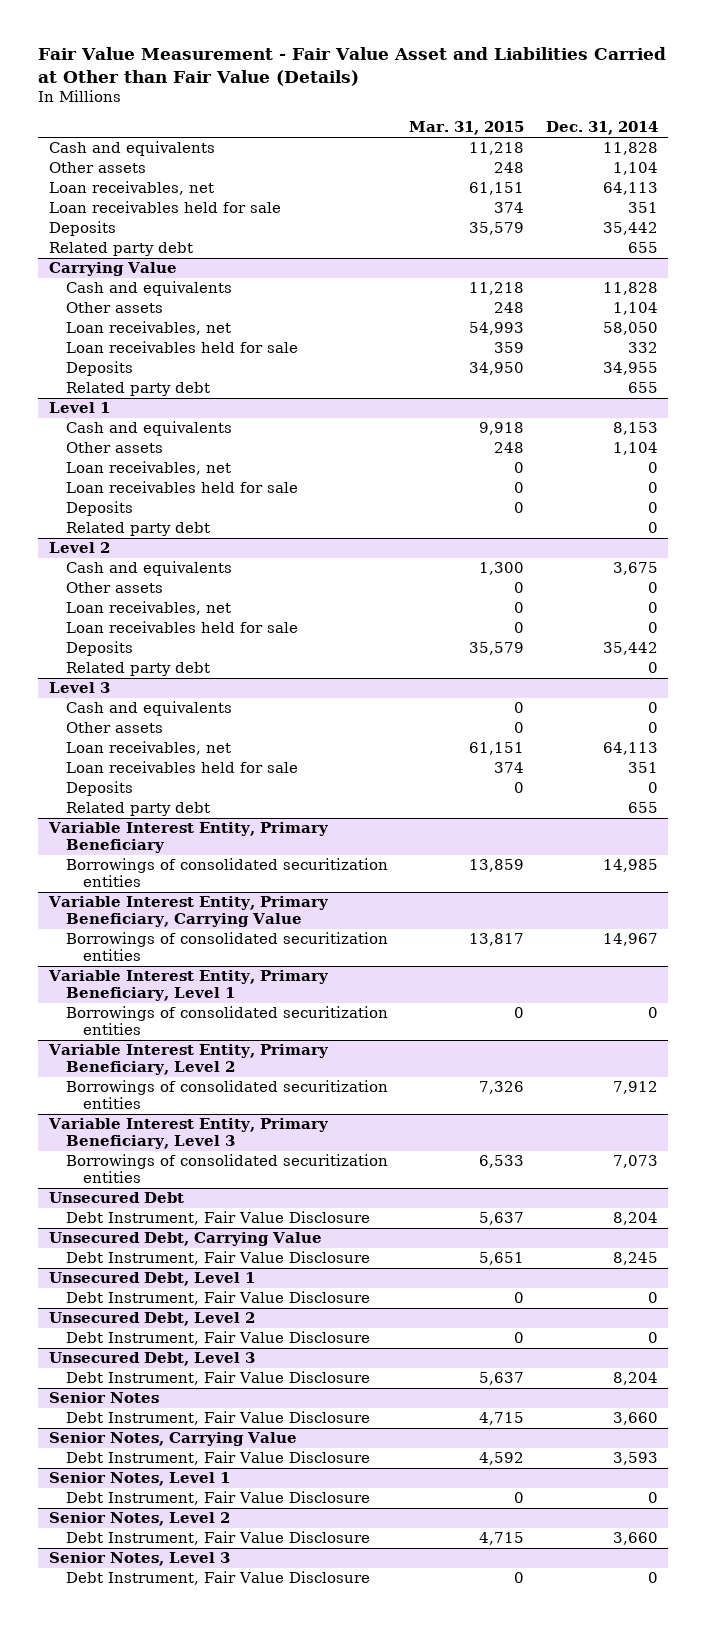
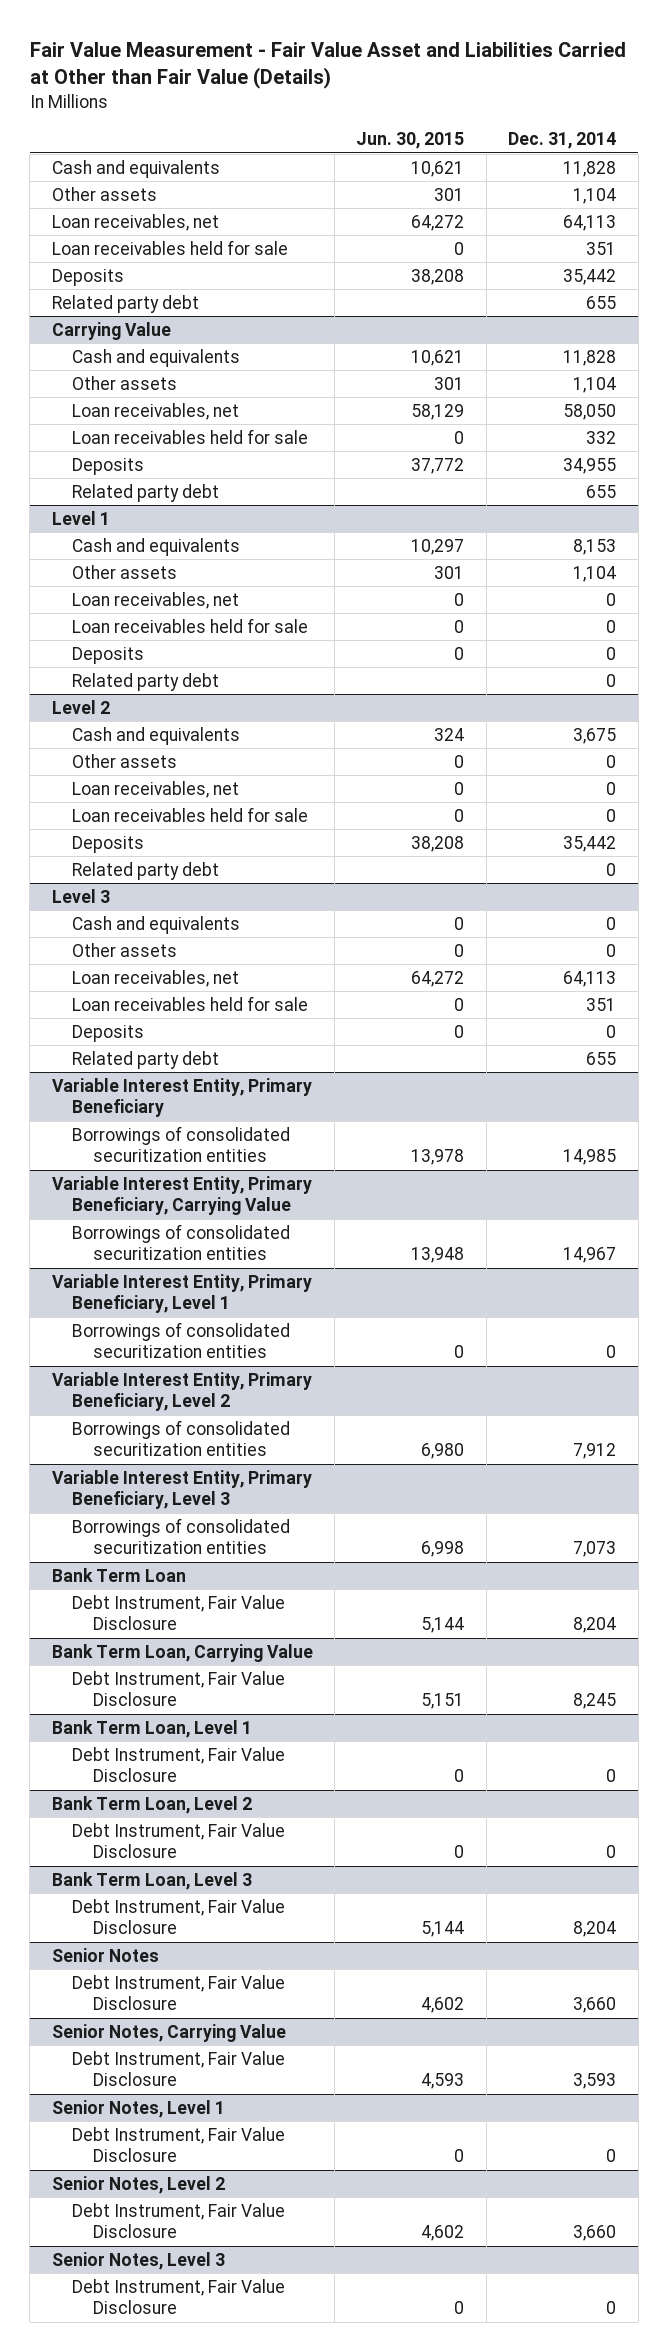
- | Mar. 31, 2015 | Dec. 31, 2014
+ | Jun. 30, 2015 | Dec. 31, 2014
- Unsecured Debt
+ Bank Term Loan
- Unsecured Debt, Carrying Value
+ Bank Term Loan, Carrying Value
- Unsecured Debt, Level 1
+ Bank Term Loan, Level 1
- Unsecured Debt, Level 2
+ Bank Term Loan, Level 2
- Unsecured Debt, Level 3
+ Bank Term Loan, Level 3

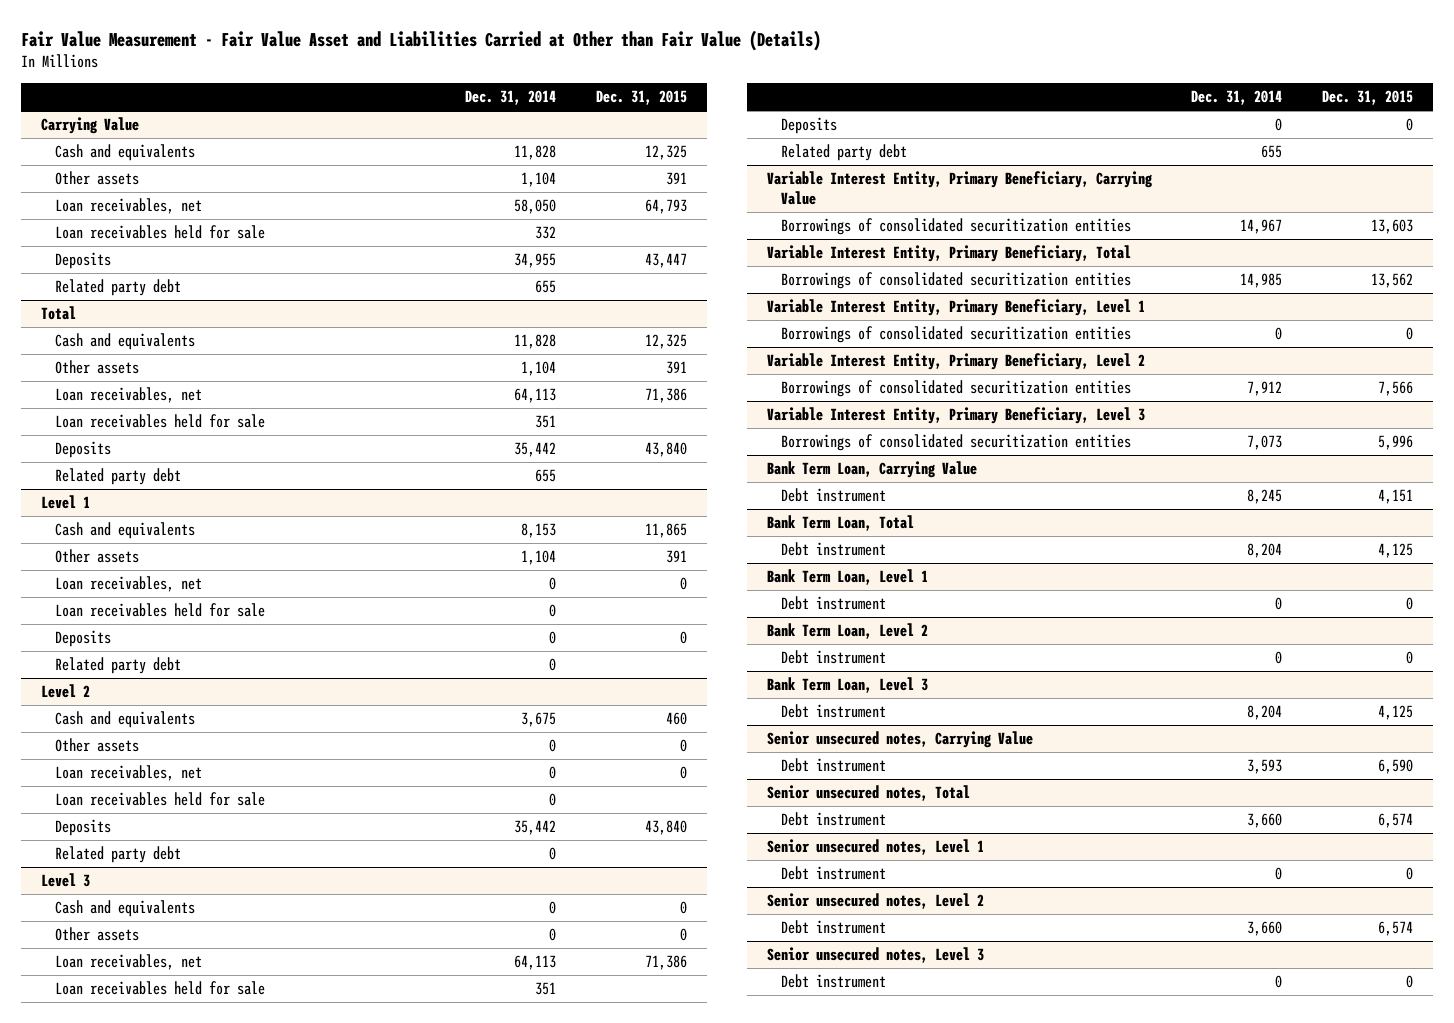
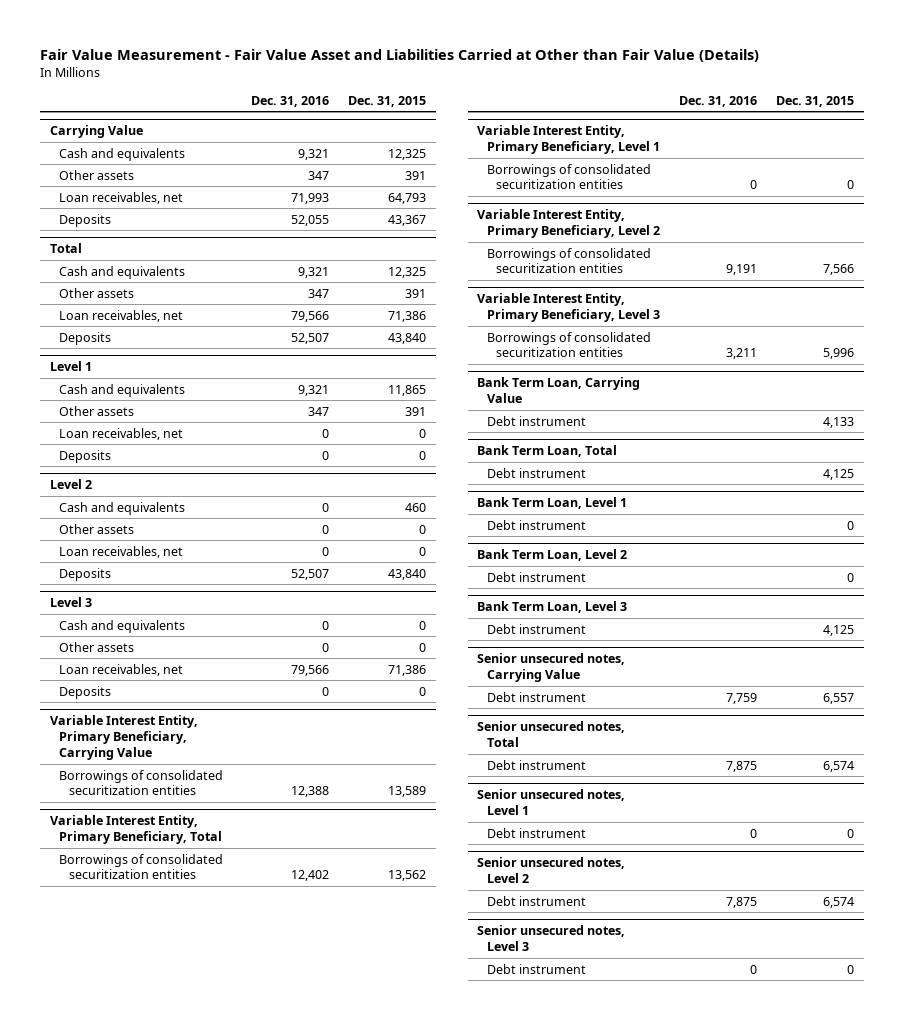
- | Dec. 31, 2014 | Dec. 31, 2015
+ | Dec. 31, 2016 | Dec. 31, 2015
@ Carrying Value
- Loan receivables held for sale | 332 |
- Deposits | 34,955 | 43,447
- Related party debt | 655 |
+ Deposits | 52,055 | 43,367
@ Total
- Loan receivables held for sale | 351 |
- Related party debt | 655 |
@ Level 1
- Loan receivables held for sale | 0 |
- Related party debt | 0 |
@ Level 2
- Loan receivables held for sale | 0 |
- Related party debt | 0 |
@ Level 3
- Loan receivables held for sale | 351 |
- Related party debt | 655 |
@ Variable Interest Entity, Primary Beneficiary, Carrying Value
- Borrowings of consolidated securitization entities | 14,967 | 13,603
+ Borrowings of consolidated securitization entities | 12,388 | 13,589
@ Bank Term Loan, Carrying Value
- Debt instrument | 8,245 | 4,151
+ Debt instrument | | 4,133
@ Senior unsecured notes, Carrying Value
- Debt instrument | 3,593 | 6,590
+ Debt instrument | 7,759 | 6,557

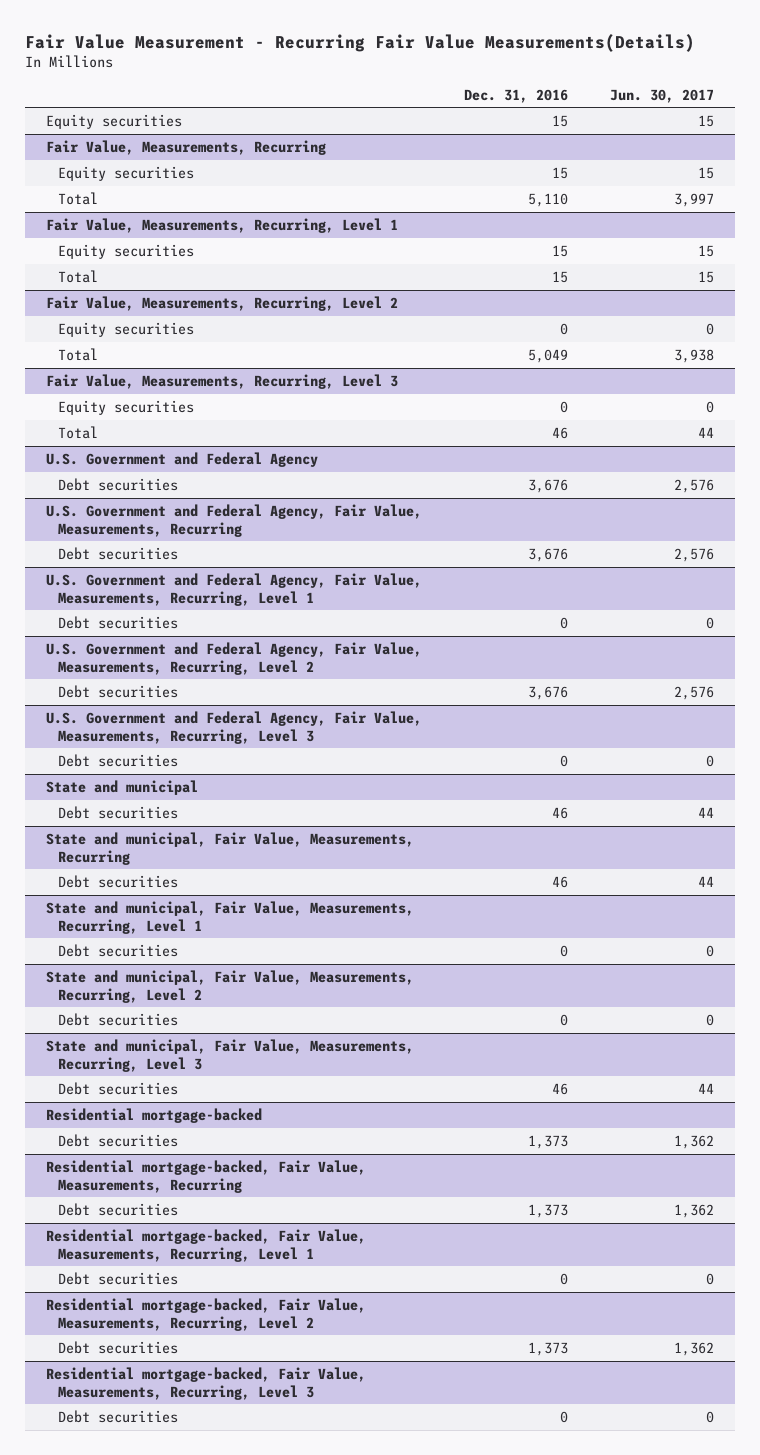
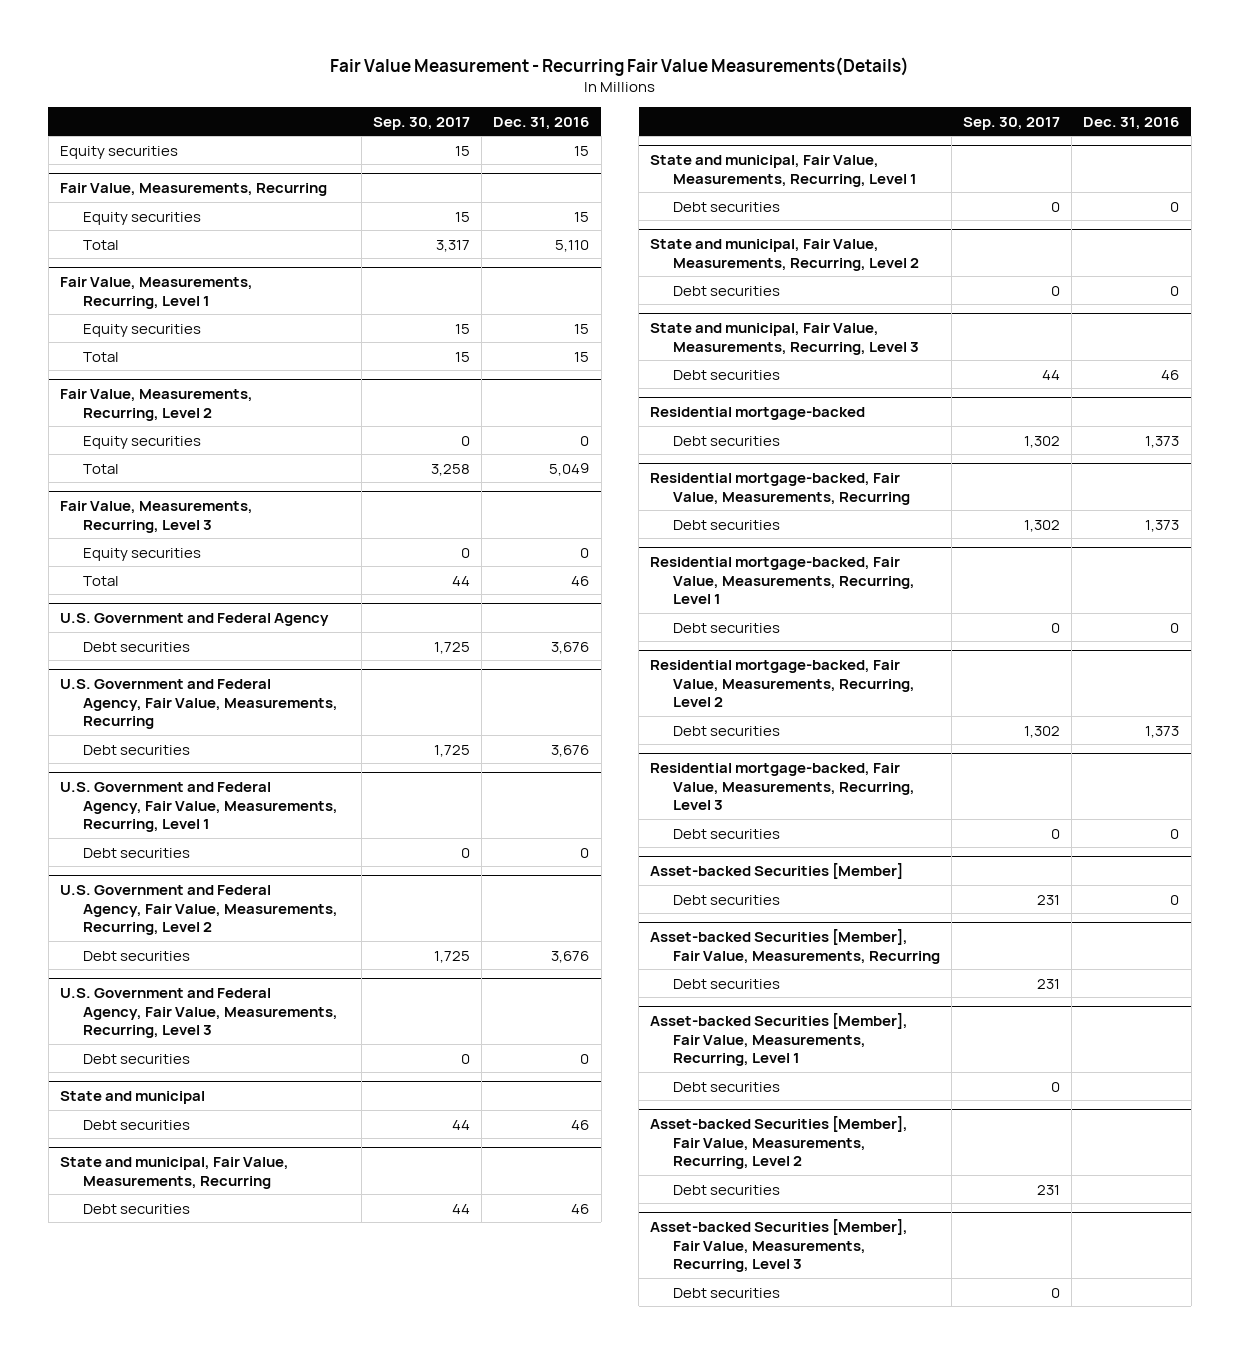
- | Dec. 31, 2016 | Jun. 30, 2017
+ | Sep. 30, 2017 | Dec. 31, 2016
+ Asset-backed Securities [Member]
+ Debt securities | 231 | 0
+ Asset-backed Securities [Member], Fair Value, Measurements, Recurring
+ Debt securities | 231 |
+ Asset-backed Securities [Member], Fair Value, Measurements, Recurring, Level 1
+ Debt securities | 0 |
+ Asset-backed Securities [Member], Fair Value, Measurements, Recurring, Level 2
+ Debt securities | 231 |
+ Asset-backed Securities [Member], Fair Value, Measurements, Recurring, Level 3
+ Debt securities | 0 |

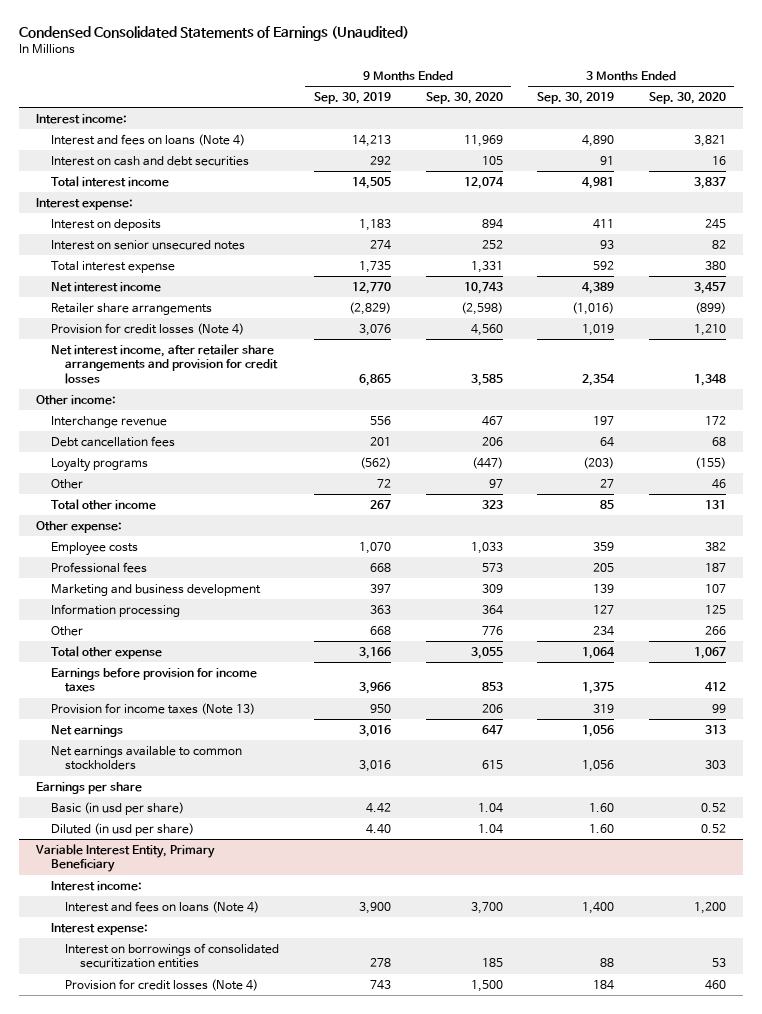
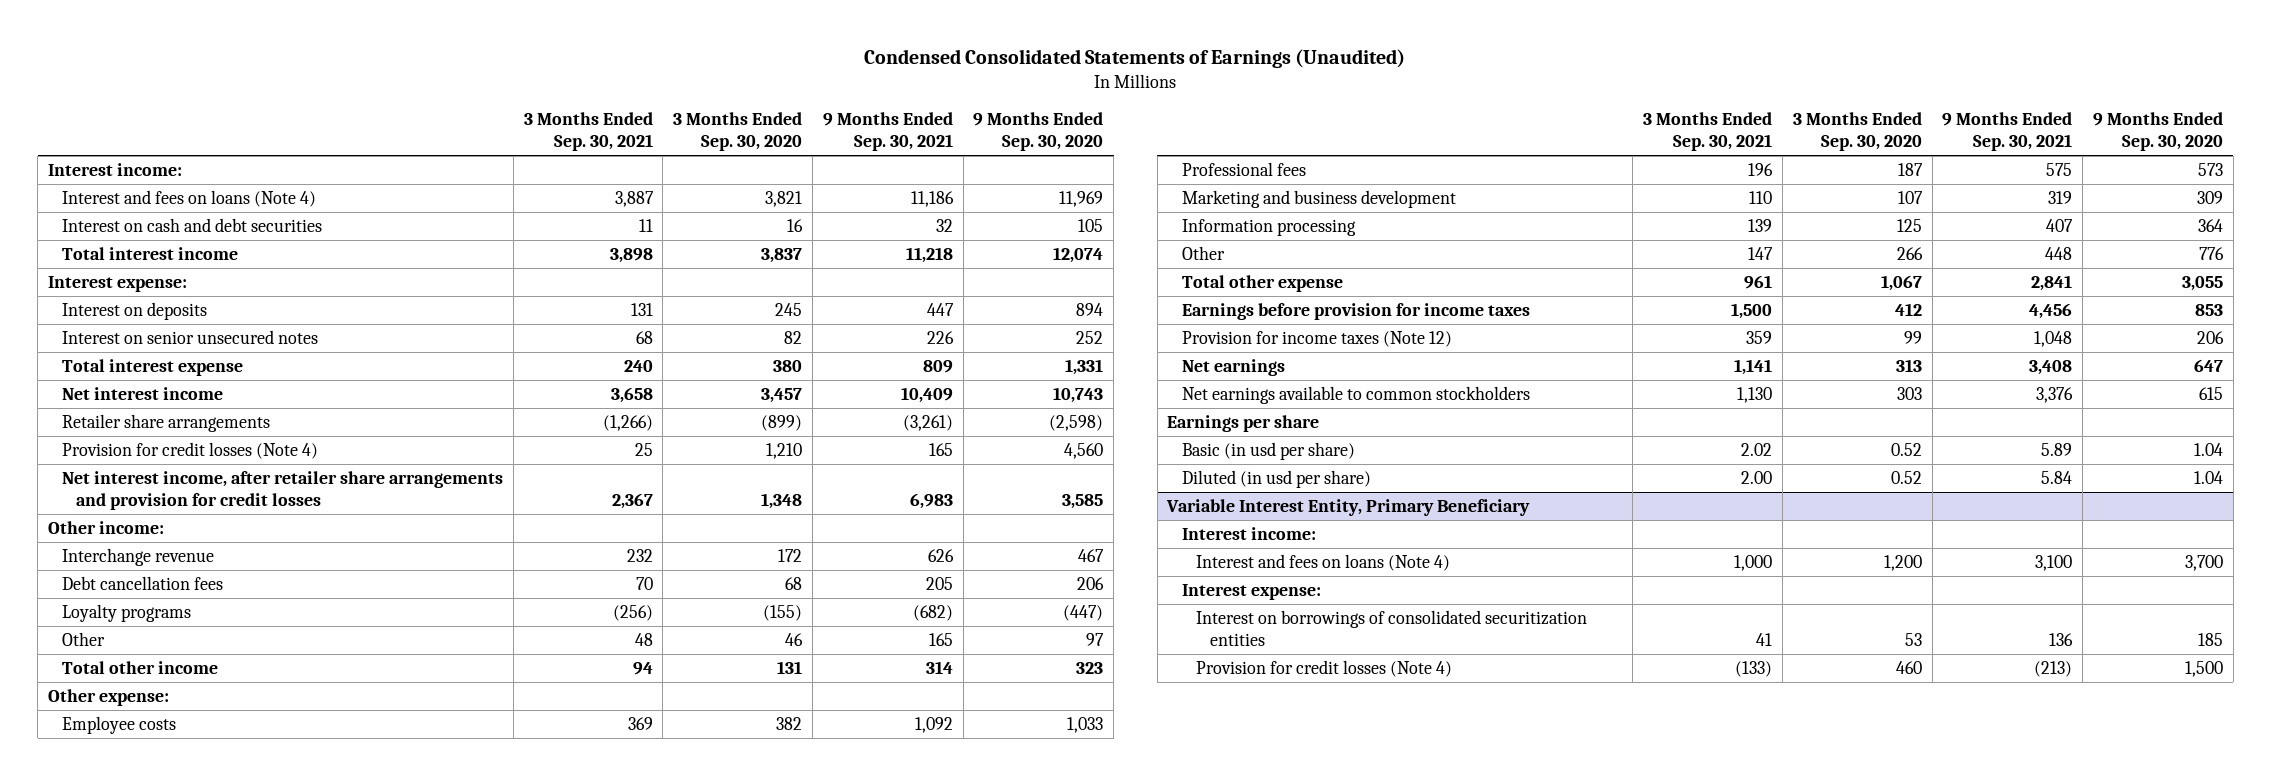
- | 9 Months Ended Sep. 30, 2019 | 9 Months Ended Sep. 30, 2020 | 3 Months Ended Sep. 30, 2019 | 3 Months Ended Sep. 30, 2020
+ | 3 Months Ended Sep. 30, 2021 | 3 Months Ended Sep. 30, 2020 | 9 Months Ended Sep. 30, 2021 | 9 Months Ended Sep. 30, 2020
- Provision for income taxes (Note 13) | 950 | 206 | 319 | 99
+ Provision for income taxes (Note 12) | 359 | 99 | 1,048 | 206

